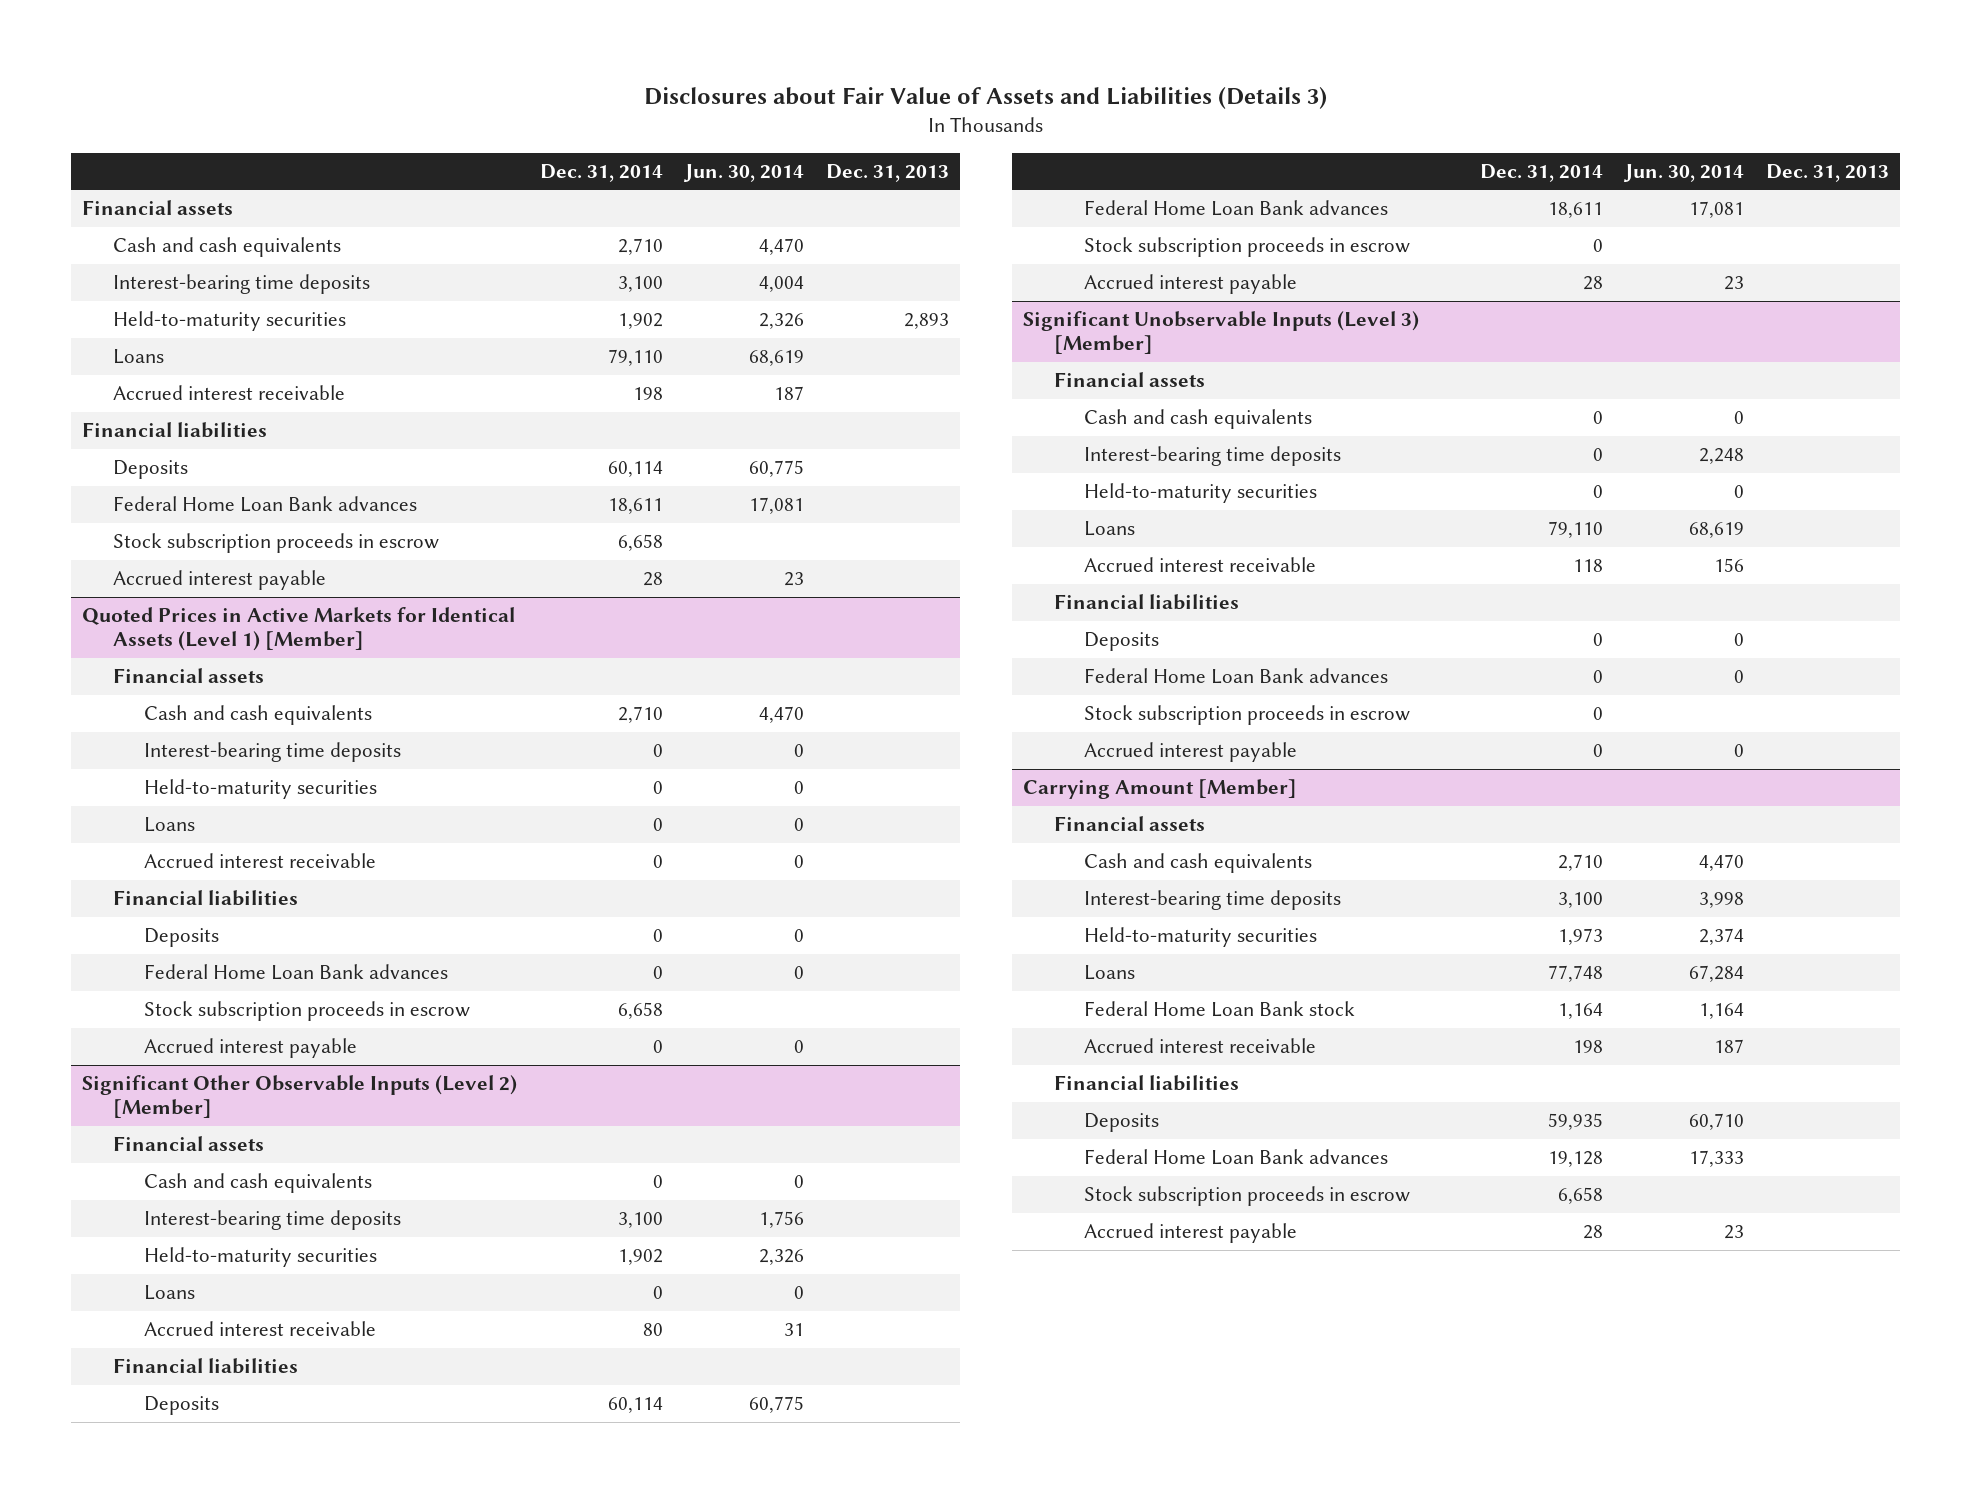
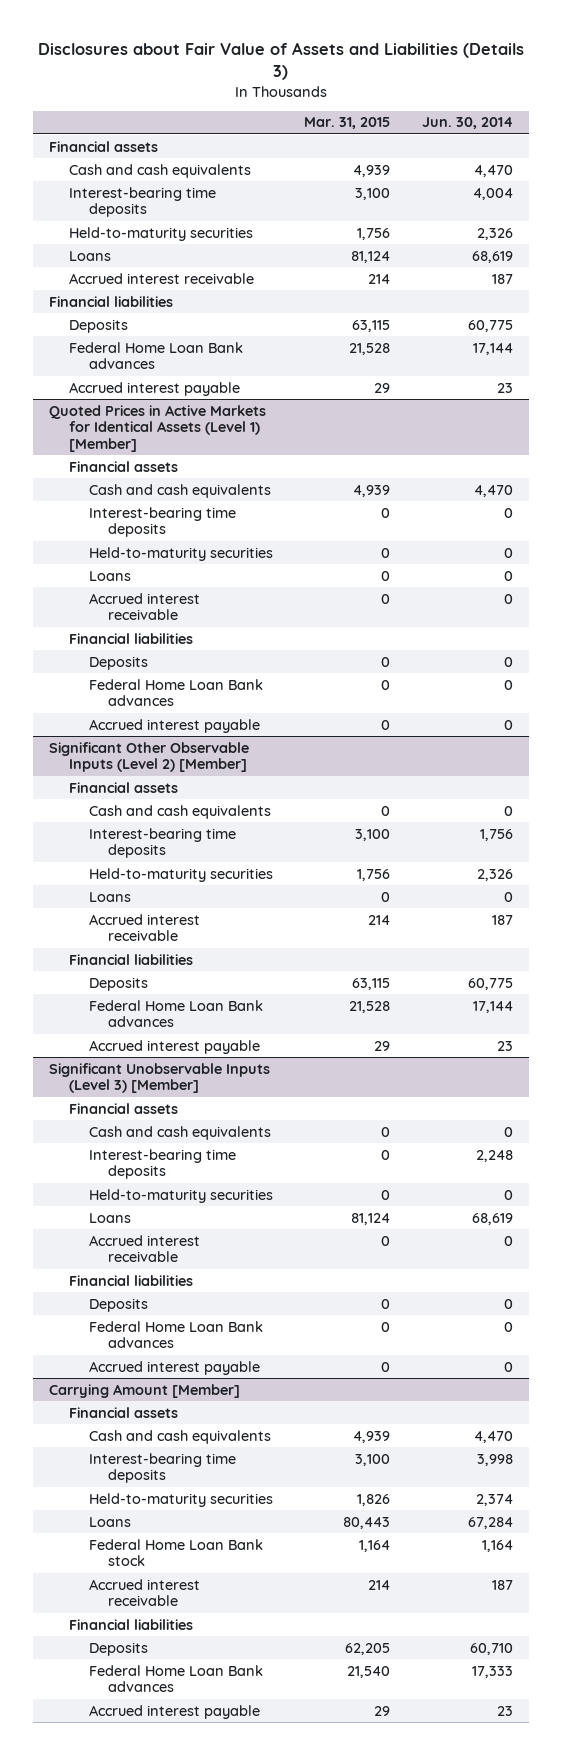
- | Dec. 31, 2014 | Jun. 30, 2014 | Dec. 31, 2013
+ | Mar. 31, 2015 | Jun. 30, 2014
- Federal Home Loan Bank advances | 18,611 | 17,081 |
- Stock subscription proceeds in escrow | 6,658 | |
+ Federal Home Loan Bank advances | 21,528 | 17,144
@ Quoted Prices in Active Markets for Identical Assets (Level 1) [Member]
- Stock subscription proceeds in escrow | 6,658 | |
@ Significant Other Observable Inputs (Level 2) [Member]
- Accrued interest receivable | 80 | 31 |
+ Accrued interest receivable | 214 | 187
- Federal Home Loan Bank advances | 18,611 | 17,081 |
- Stock subscription proceeds in escrow | 0 | |
+ Federal Home Loan Bank advances | 21,528 | 17,144
@ Significant Unobservable Inputs (Level 3) [Member]
- Accrued interest receivable | 118 | 156 |
+ Accrued interest receivable | 0 | 0
- Stock subscription proceeds in escrow | 0 | |
@ Carrying Amount [Member]
- Stock subscription proceeds in escrow | 6,658 | |

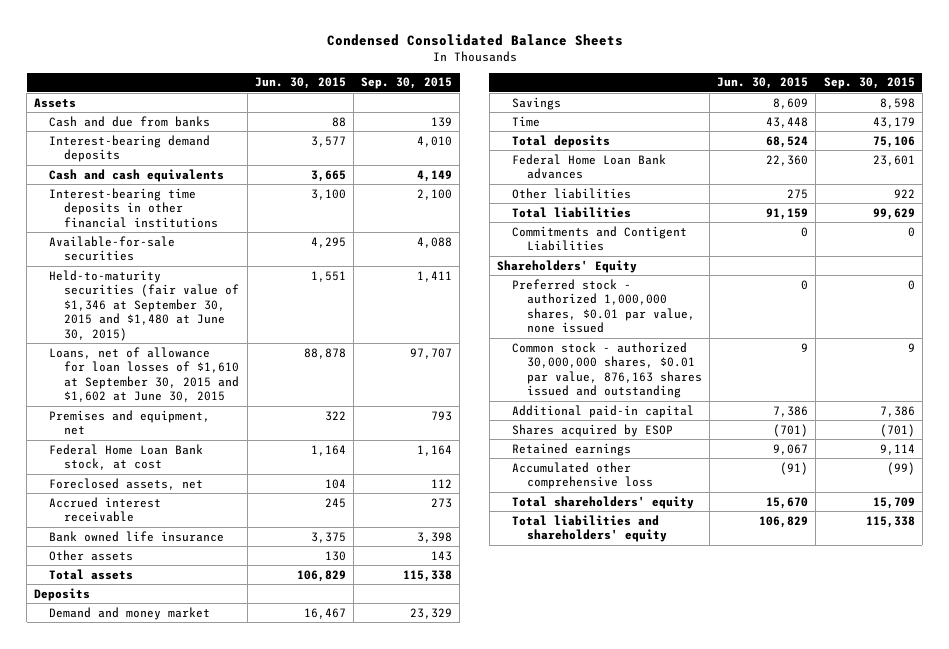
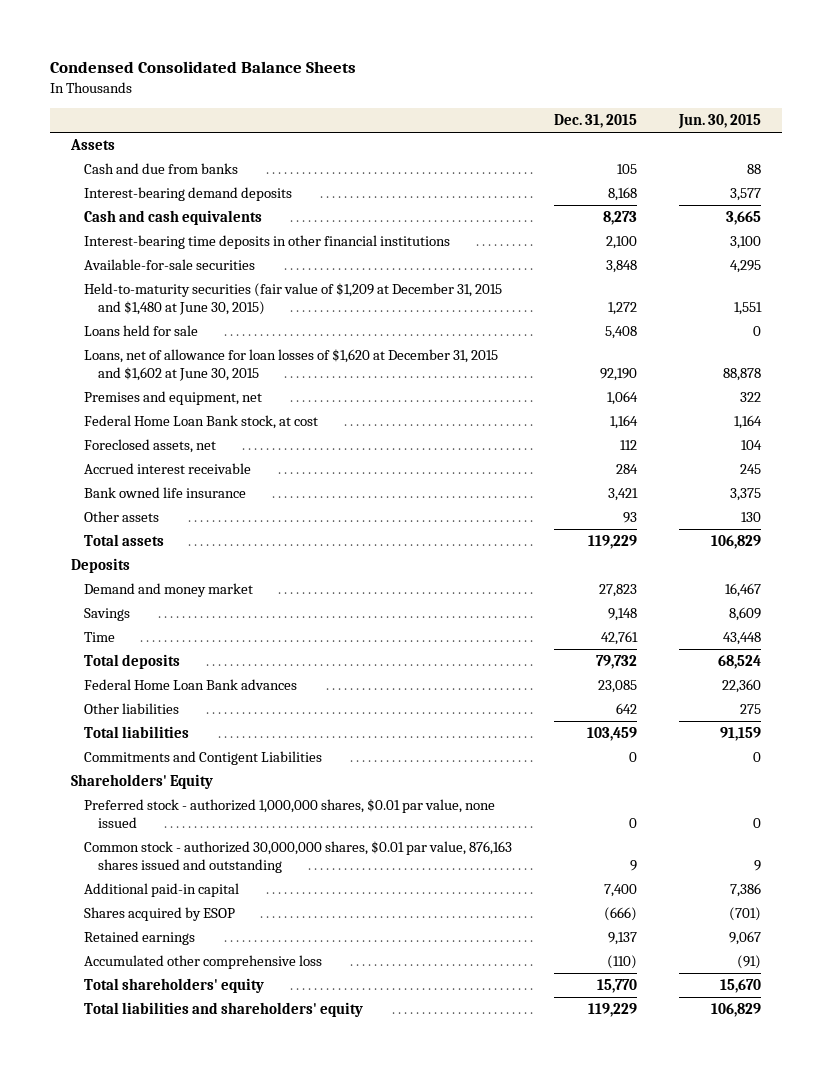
- | Jun. 30, 2015 | Sep. 30, 2015
+ | Dec. 31, 2015 | Jun. 30, 2015
- Held-to-maturity securities (fair value of $1,346 at September 30, 2015 and $1,480 at June 30, 2015) | 1,551 | 1,411
- Loans, net of allowance for loan losses of $1,610 at September 30, 2015 and $1,602 at June 30, 2015 | 88,878 | 97,707
+ Held-to-maturity securities (fair value of $1,209 at December 31, 2015 and $1,480 at June 30, 2015) | 1,272 | 1,551
+ Loans held for sale | 5,408 | 0
+ Loans, net of allowance for loan losses of $1,620 at December 31, 2015 and $1,602 at June 30, 2015 | 92,190 | 88,878

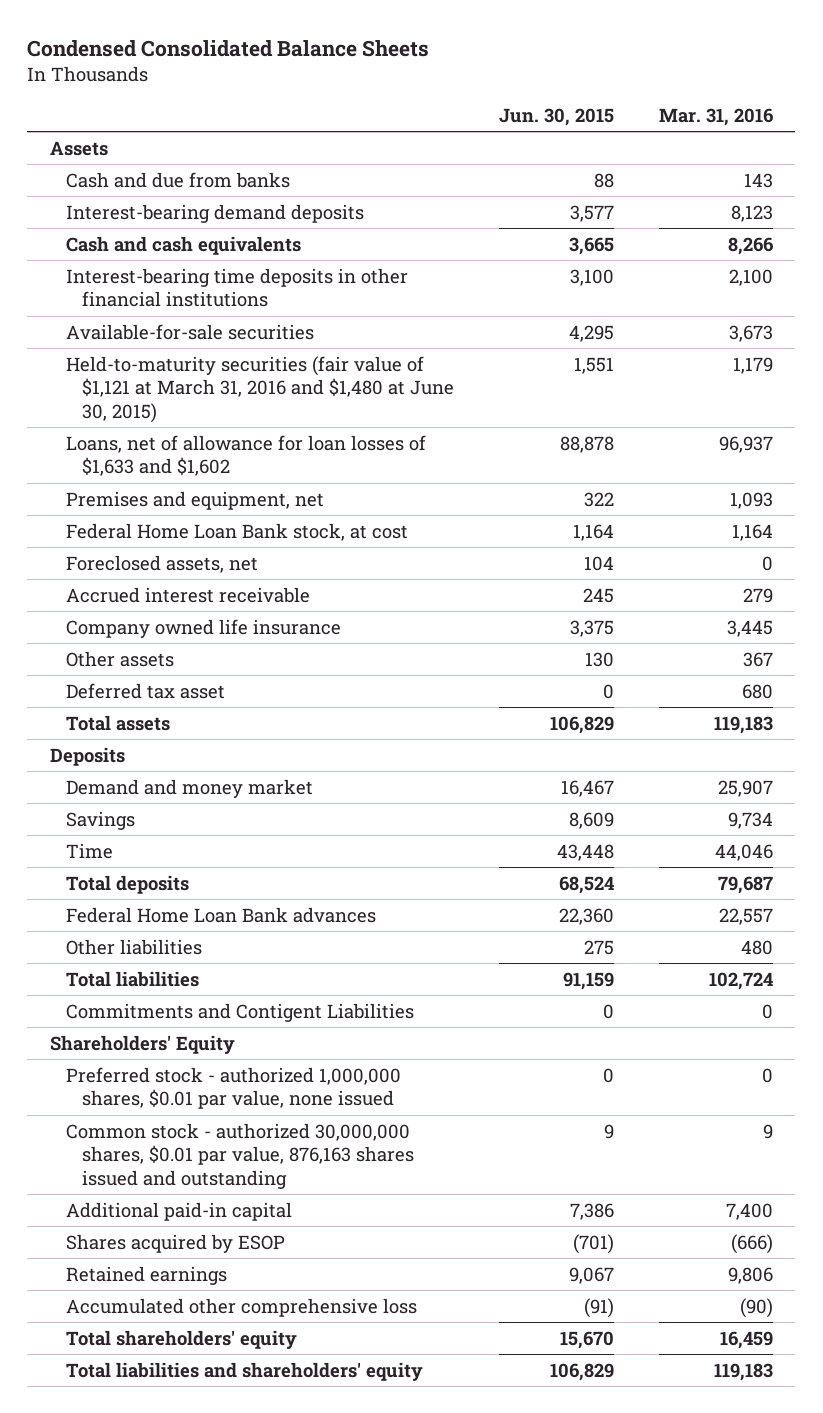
- | Dec. 31, 2015 | Jun. 30, 2015
+ | Jun. 30, 2015 | Mar. 31, 2016
- Held-to-maturity securities (fair value of $1,209 at December 31, 2015 and $1,480 at June 30, 2015) | 1,272 | 1,551
- Loans held for sale | 5,408 | 0
- Loans, net of allowance for loan losses of $1,620 at December 31, 2015 and $1,602 at June 30, 2015 | 92,190 | 88,878
+ Held-to-maturity securities (fair value of $1,121 at March 31, 2016 and $1,480 at June 30, 2015) | 1,551 | 1,179
+ Loans, net of allowance for loan losses of $1,633 and $1,602 | 88,878 | 96,937
- Bank owned life insurance | 3,421 | 3,375
+ Company owned life insurance | 3,375 | 3,445
+ Deferred tax asset | 0 | 680

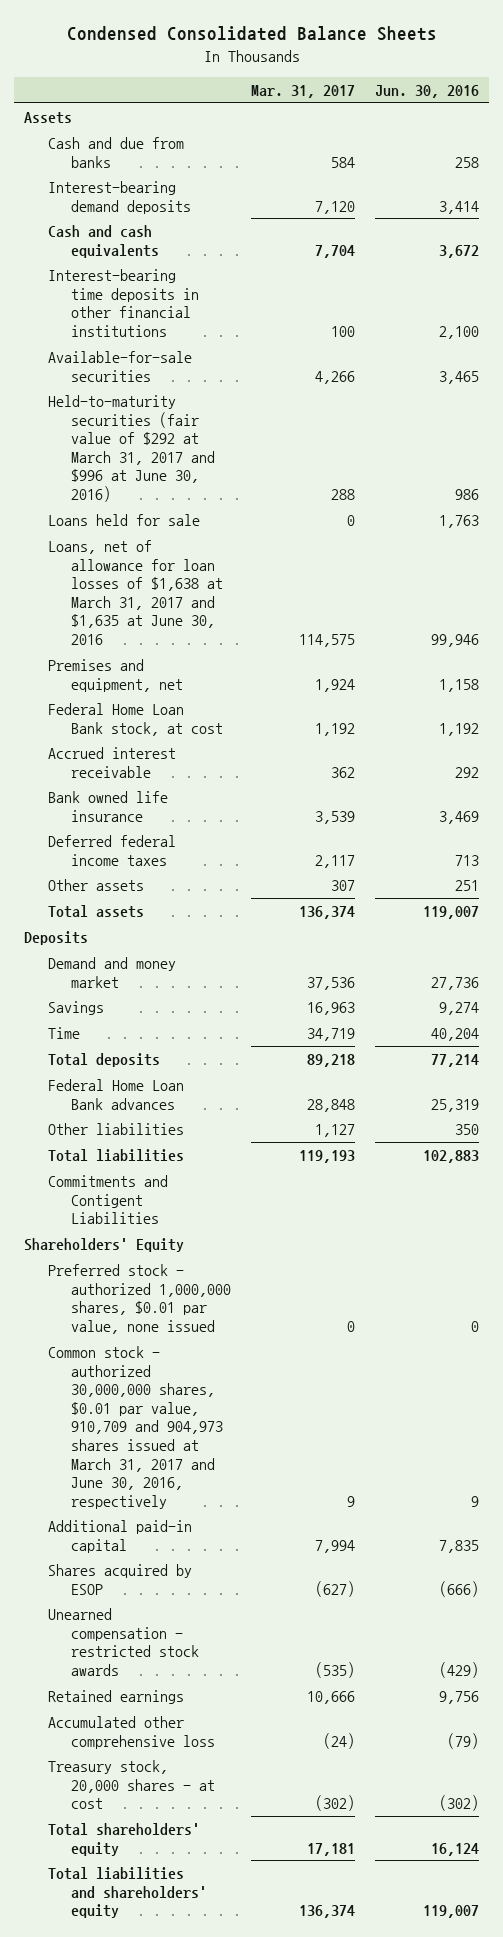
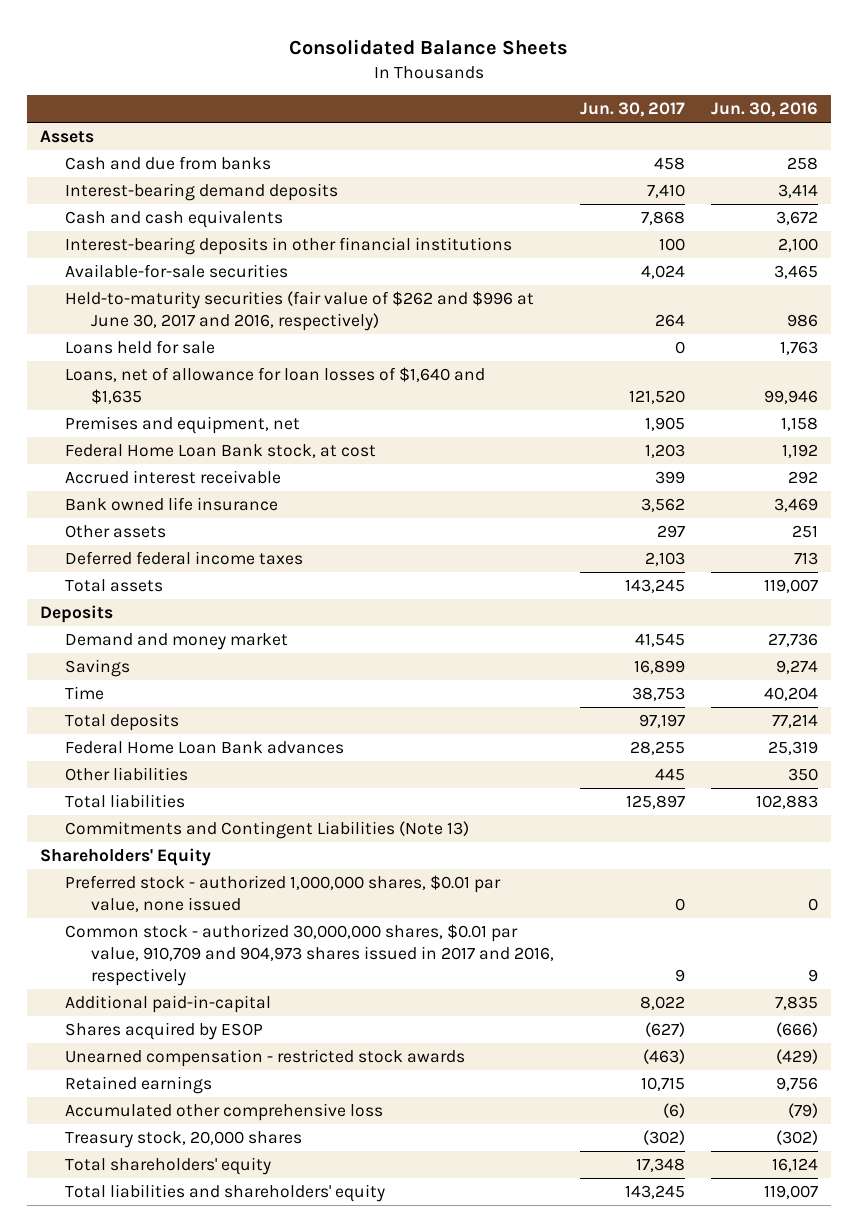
- Condensed Consolidated Balance Sheets
+ Consolidated Balance Sheets
- | Mar. 31, 2017 | Jun. 30, 2016
+ | Jun. 30, 2017 | Jun. 30, 2016
- Interest-bearing time deposits in other financial institutions | 100 | 2,100
+ Interest-bearing deposits in other financial institutions | 100 | 2,100
- Held-to-maturity securities (fair value of $292 at March 31, 2017 and $996 at June 30, 2016) | 288 | 986
+ Held-to-maturity securities (fair value of $262 and $996 at June 30, 2017 and 2016, respectively) | 264 | 986
- Loans, net of allowance for loan losses of $1,638 at March 31, 2017 and $1,635 at June 30, 2016 | 114,575 | 99,946
+ Loans, net of allowance for loan losses of $1,640 and $1,635 | 121,520 | 99,946
moved down: Deferred federal income taxes | 2,103 | 713
- Commitments and Contigent Liabilities
+ Commitments and Contingent Liabilities (Note 13)
- Common stock - authorized 30,000,000 shares, $0.01 par value, 910,709 and 904,973 shares issued at March 31, 2017 and June 30, 2016, respectively | 9 | 9
- Additional paid-in capital | 7,994 | 7,835
+ Common stock - authorized 30,000,000 shares, $0.01 par value, 910,709 and 904,973 shares issued in 2017 and 2016, respectively | 9 | 9
+ Additional paid-in-capital | 8,022 | 7,835
- Treasury stock, 20,000 shares - at cost | (302) | (302)
+ Treasury stock, 20,000 shares | (302) | (302)

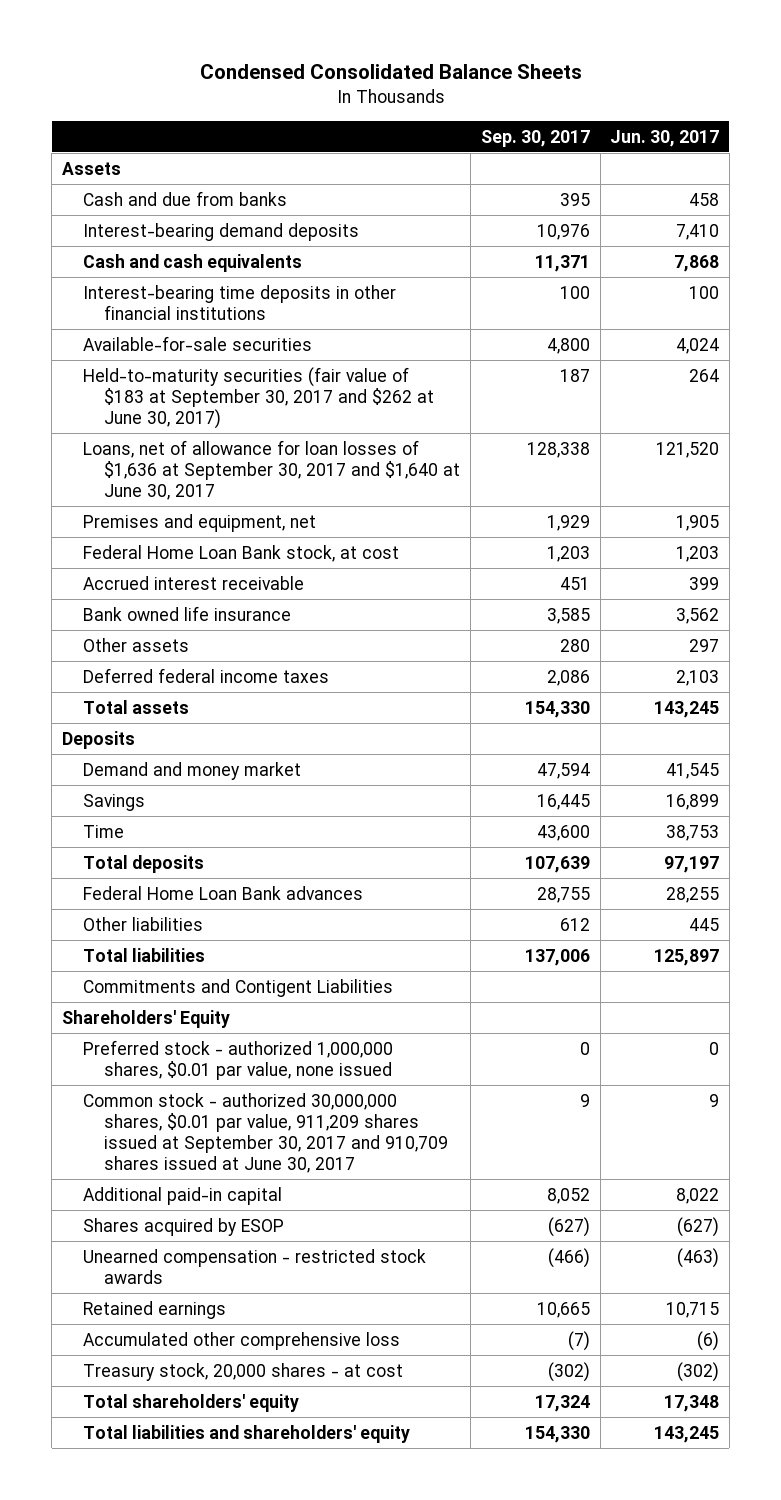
- Consolidated Balance Sheets
+ Condensed Consolidated Balance Sheets
- | Jun. 30, 2017 | Jun. 30, 2016
+ | Sep. 30, 2017 | Jun. 30, 2017
- Interest-bearing deposits in other financial institutions | 100 | 2,100
+ Interest-bearing time deposits in other financial institutions | 100 | 100
- Held-to-maturity securities (fair value of $262 and $996 at June 30, 2017 and 2016, respectively) | 264 | 986
- Loans held for sale | 0 | 1,763
- Loans, net of allowance for loan losses of $1,640 and $1,635 | 121,520 | 99,946
+ Held-to-maturity securities (fair value of $183 at September 30, 2017 and $262 at June 30, 2017) | 187 | 264
+ Loans, net of allowance for loan losses of $1,636 at September 30, 2017 and $1,640 at June 30, 2017 | 128,338 | 121,520
- Commitments and Contingent Liabilities (Note 13)
+ Commitments and Contigent Liabilities
- Common stock - authorized 30,000,000 shares, $0.01 par value, 910,709 and 904,973 shares issued in 2017 and 2016, respectively | 9 | 9
- Additional paid-in-capital | 8,022 | 7,835
+ Common stock - authorized 30,000,000 shares, $0.01 par value, 911,209 shares issued at September 30, 2017 and 910,709 shares issued at June 30, 2017 | 9 | 9
+ Additional paid-in capital | 8,052 | 8,022
- Treasury stock, 20,000 shares | (302) | (302)
+ Treasury stock, 20,000 shares - at cost | (302) | (302)

